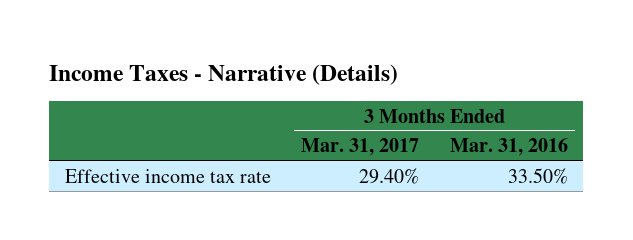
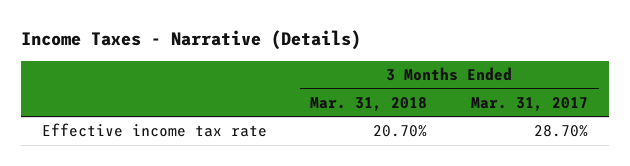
- | 3 Months Ended Mar. 31, 2017 | 3 Months Ended Mar. 31, 2016
+ | 3 Months Ended Mar. 31, 2018 | 3 Months Ended Mar. 31, 2017
- Effective income tax rate | 29.40% | 33.50%
+ Effective income tax rate | 20.70% | 28.70%

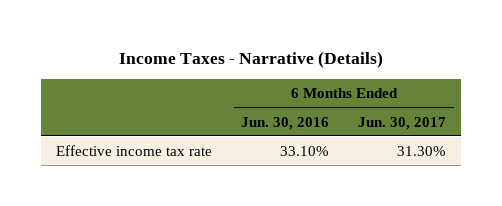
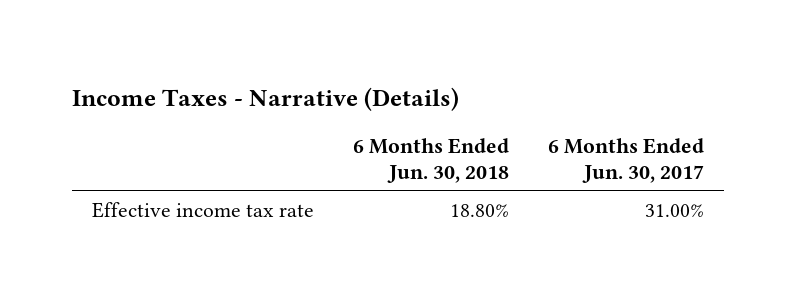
- | 6 Months Ended Jun. 30, 2016 | 6 Months Ended Jun. 30, 2017
+ | 6 Months Ended Jun. 30, 2018 | 6 Months Ended Jun. 30, 2017
- Effective income tax rate | 33.10% | 31.30%
+ Effective income tax rate | 18.80% | 31.00%

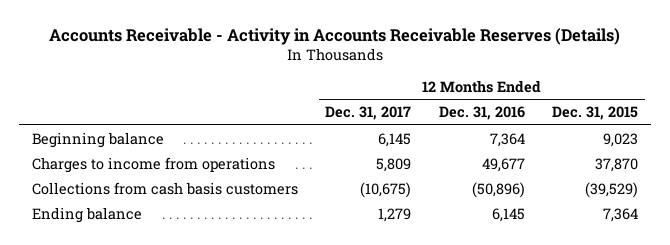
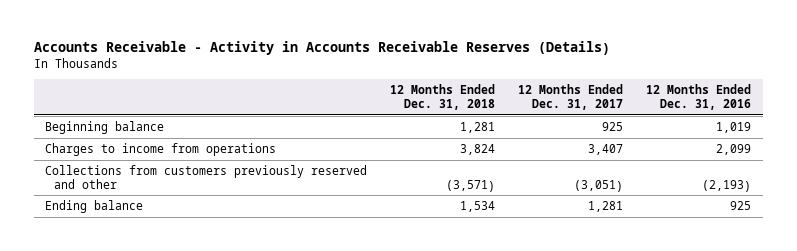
- | 12 Months Ended Dec. 31, 2017 | 12 Months Ended Dec. 31, 2016 | 12 Months Ended Dec. 31, 2015
+ | 12 Months Ended Dec. 31, 2018 | 12 Months Ended Dec. 31, 2017 | 12 Months Ended Dec. 31, 2016
- Beginning balance | 6,145 | 7,364 | 9,023
- Charges to income from operations | 5,809 | 49,677 | 37,870
- Collections from cash basis customers | (10,675) | (50,896) | (39,529)
- Ending balance | 1,279 | 6,145 | 7,364
+ Beginning balance | 1,281 | 925 | 1,019
+ Charges to income from operations | 3,824 | 3,407 | 2,099
+ Collections from customers previously reserved and other | (3,571) | (3,051) | (2,193)
+ Ending balance | 1,534 | 1,281 | 925

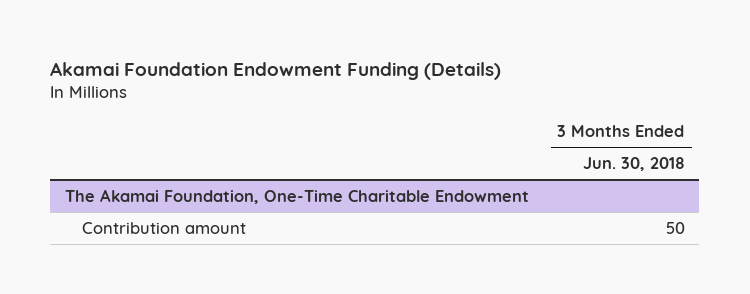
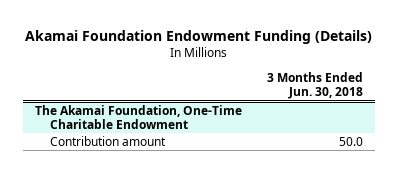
@ The Akamai Foundation, One-Time Charitable Endowment
- Contribution amount | 50
+ Contribution amount | 50.0

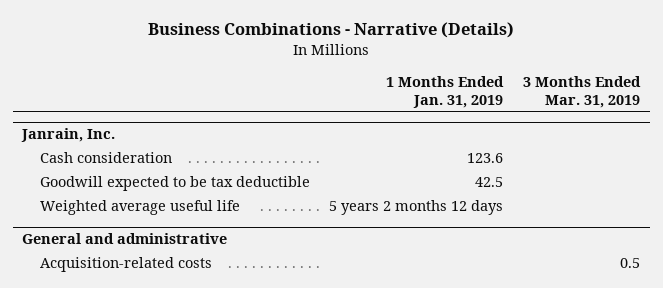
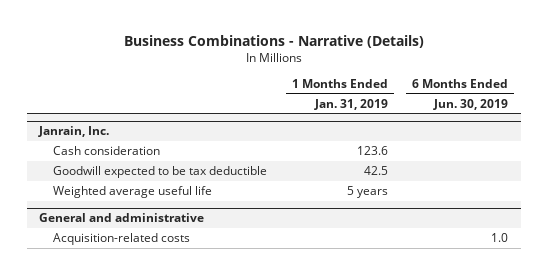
- | 1 Months Ended Jan. 31, 2019 | 3 Months Ended Mar. 31, 2019
+ | 1 Months Ended Jan. 31, 2019 | 6 Months Ended Jun. 30, 2019
@ Janrain, Inc.
- Weighted average useful life | 5 years 2 months 12 days |
+ Weighted average useful life | 5 years |

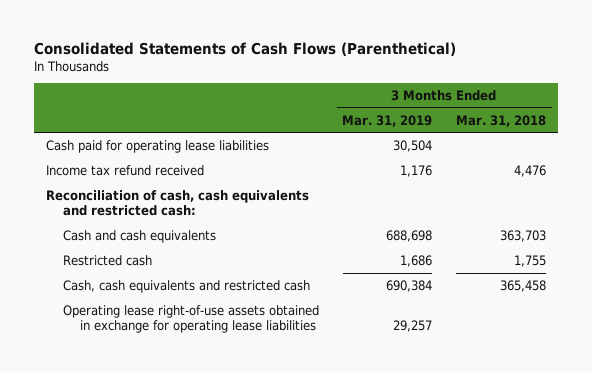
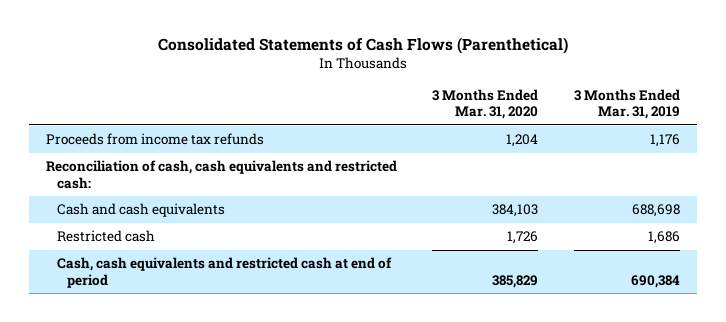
- | 3 Months Ended Mar. 31, 2019 | 3 Months Ended Mar. 31, 2018
+ | 3 Months Ended Mar. 31, 2020 | 3 Months Ended Mar. 31, 2019
- Cash paid for operating lease liabilities | 30,504 |
- Income tax refund received | 1,176 | 4,476
+ Proceeds from income tax refunds | 1,204 | 1,176
- Cash, cash equivalents and restricted cash | 690,384 | 365,458
- Operating lease right-of-use assets obtained in exchange for operating lease liabilities | 29,257 |
+ Cash, cash equivalents and restricted cash at end of period | 385,829 | 690,384

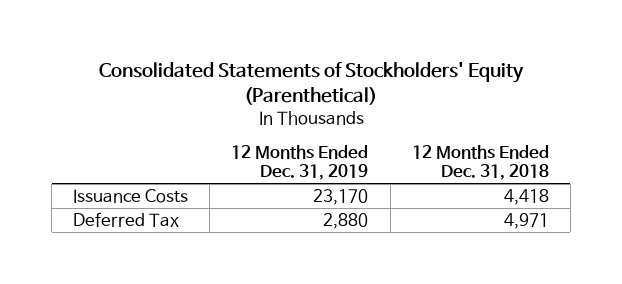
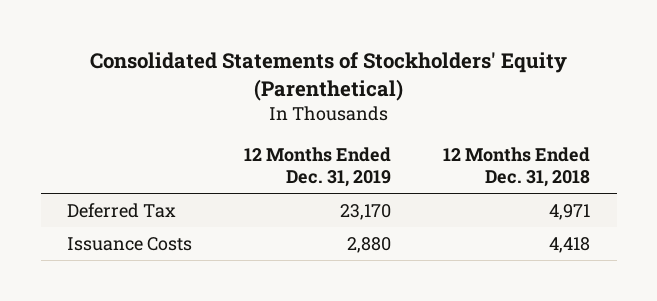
- Issuance Costs | 23,170 | 4,418
- Deferred Tax | 2,880 | 4,971
+ Deferred Tax | 23,170 | 4,971
+ Issuance Costs | 2,880 | 4,418

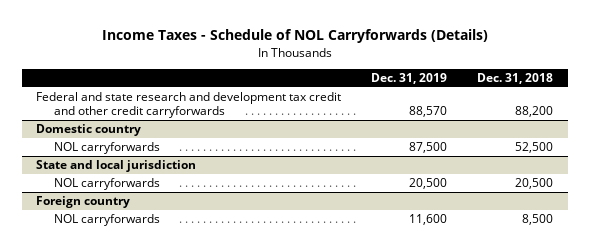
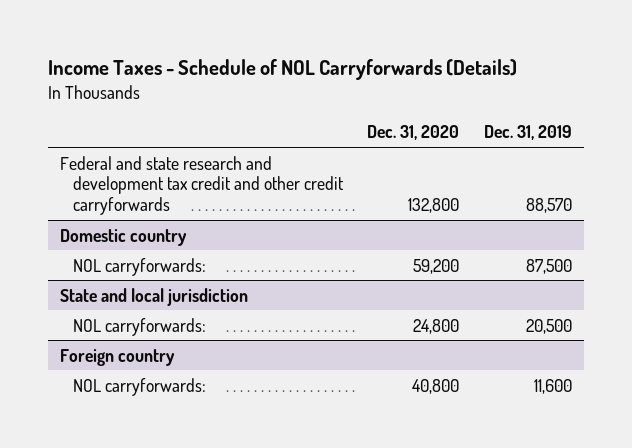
- | Dec. 31, 2019 | Dec. 31, 2018
+ | Dec. 31, 2020 | Dec. 31, 2019
@ Domestic country
- NOL carryforwards | 87,500 | 52,500
+ NOL carryforwards: | 59,200 | 87,500
@ State and local jurisdiction
- NOL carryforwards | 20,500 | 20,500
+ NOL carryforwards: | 24,800 | 20,500
@ Foreign country
- NOL carryforwards | 11,600 | 8,500
+ NOL carryforwards: | 40,800 | 11,600

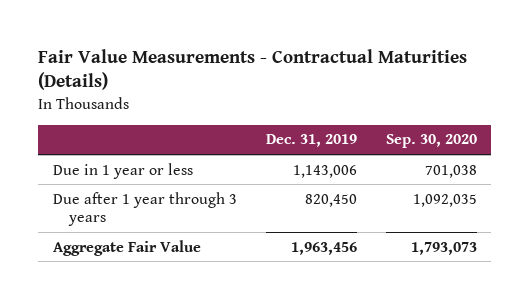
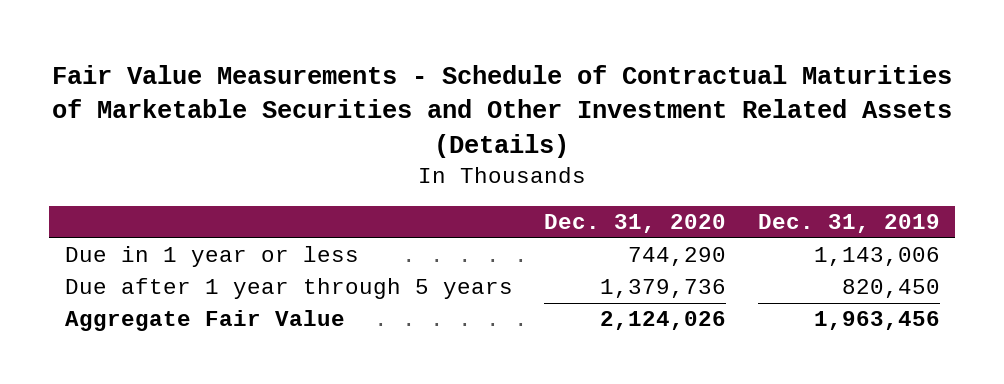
- Fair Value Measurements - Contractual Maturities (Details)
+ Fair Value Measurements - Schedule of Contractual Maturities of Marketable Securities and Other Investment Related Assets (Details)
- | Dec. 31, 2019 | Sep. 30, 2020
+ | Dec. 31, 2020 | Dec. 31, 2019
- Due after 1 year through 3 years | 820,450 | 1,092,035
+ Due after 1 year through 5 years | 1,379,736 | 820,450

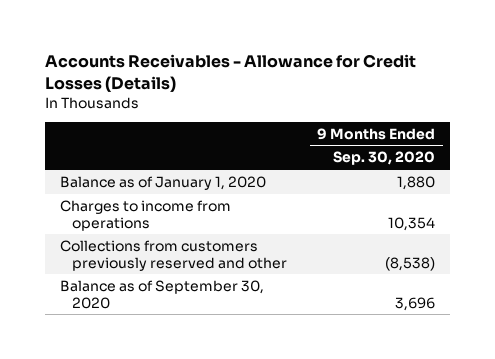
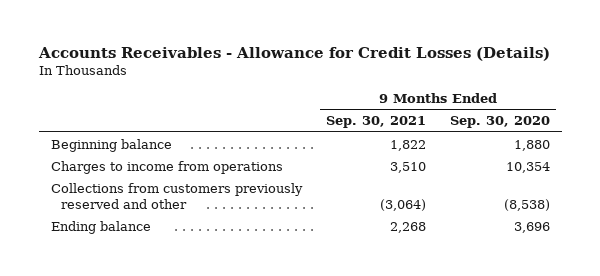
- | 9 Months Ended Sep. 30, 2020
+ | 9 Months Ended Sep. 30, 2021 | 9 Months Ended Sep. 30, 2020
- Balance as of January 1, 2020 | 1,880
+ Beginning balance | 1,822 | 1,880
- Balance as of September 30, 2020 | 3,696
+ Ending balance | 2,268 | 3,696

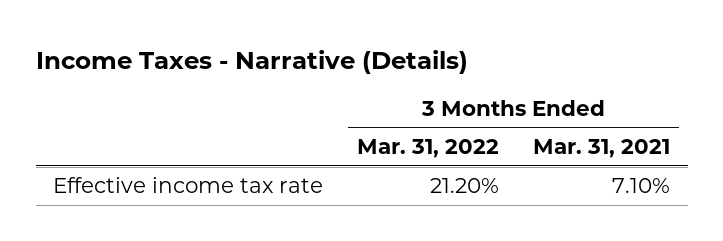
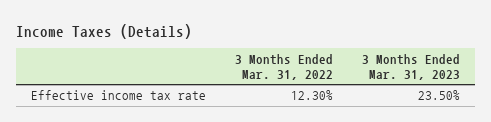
- Income Taxes - Narrative (Details)
+ Income Taxes (Details)
- | 3 Months Ended Mar. 31, 2022 | 3 Months Ended Mar. 31, 2021
+ | 3 Months Ended Mar. 31, 2022 | 3 Months Ended Mar. 31, 2023
- Effective income tax rate | 21.20% | 7.10%
+ Effective income tax rate | 12.30% | 23.50%

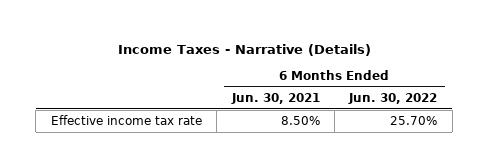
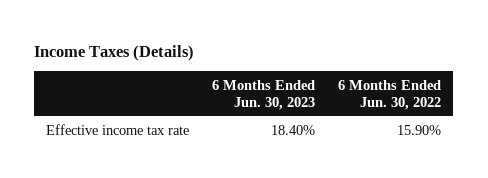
- Income Taxes - Narrative (Details)
+ Income Taxes (Details)
- | 6 Months Ended Jun. 30, 2021 | 6 Months Ended Jun. 30, 2022
+ | 6 Months Ended Jun. 30, 2023 | 6 Months Ended Jun. 30, 2022
- Effective income tax rate | 8.50% | 25.70%
+ Effective income tax rate | 18.40% | 15.90%

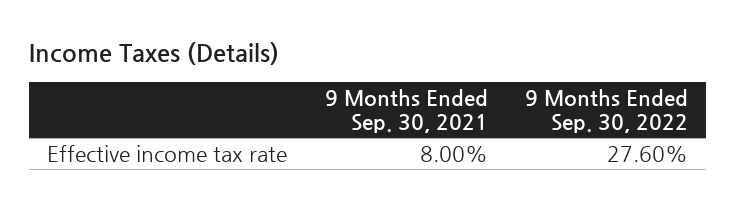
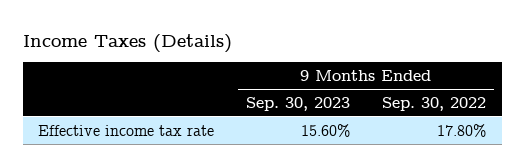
- | 9 Months Ended Sep. 30, 2021 | 9 Months Ended Sep. 30, 2022
+ | 9 Months Ended Sep. 30, 2023 | 9 Months Ended Sep. 30, 2022
- Effective income tax rate | 8.00% | 27.60%
+ Effective income tax rate | 15.60% | 17.80%

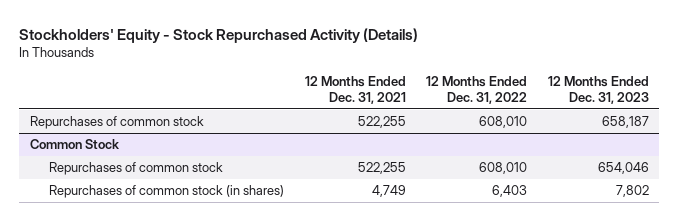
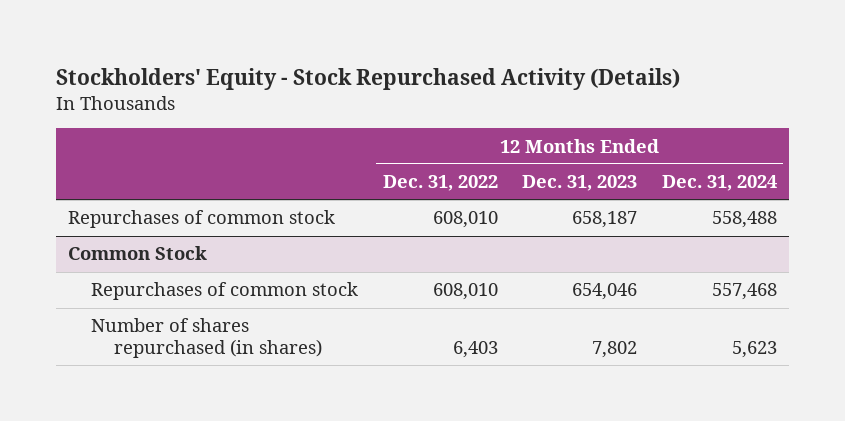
- | 12 Months Ended Dec. 31, 2021 | 12 Months Ended Dec. 31, 2022 | 12 Months Ended Dec. 31, 2023
+ | 12 Months Ended Dec. 31, 2022 | 12 Months Ended Dec. 31, 2023 | 12 Months Ended Dec. 31, 2024
@ Common Stock
- Repurchases of common stock (in shares) | 4,749 | 6,403 | 7,802
+ Number of shares repurchased (in shares) | 6,403 | 7,802 | 5,623

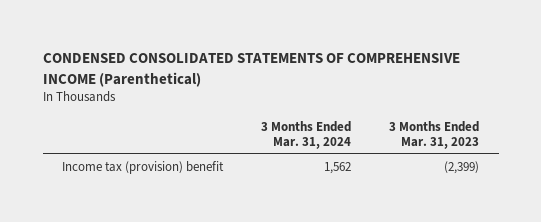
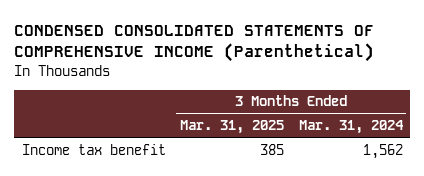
- | 3 Months Ended Mar. 31, 2024 | 3 Months Ended Mar. 31, 2023
+ | 3 Months Ended Mar. 31, 2025 | 3 Months Ended Mar. 31, 2024
- Income tax (provision) benefit | 1,562 | (2,399)
+ Income tax benefit | 385 | 1,562

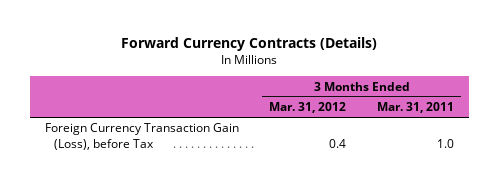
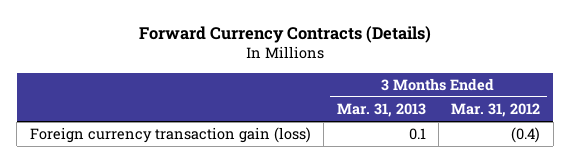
- | 3 Months Ended Mar. 31, 2012 | 3 Months Ended Mar. 31, 2011
+ | 3 Months Ended Mar. 31, 2013 | 3 Months Ended Mar. 31, 2012
- Foreign Currency Transaction Gain (Loss), before Tax | 0.4 | 1.0
+ Foreign currency transaction gain (loss) | 0.1 | (0.4)

